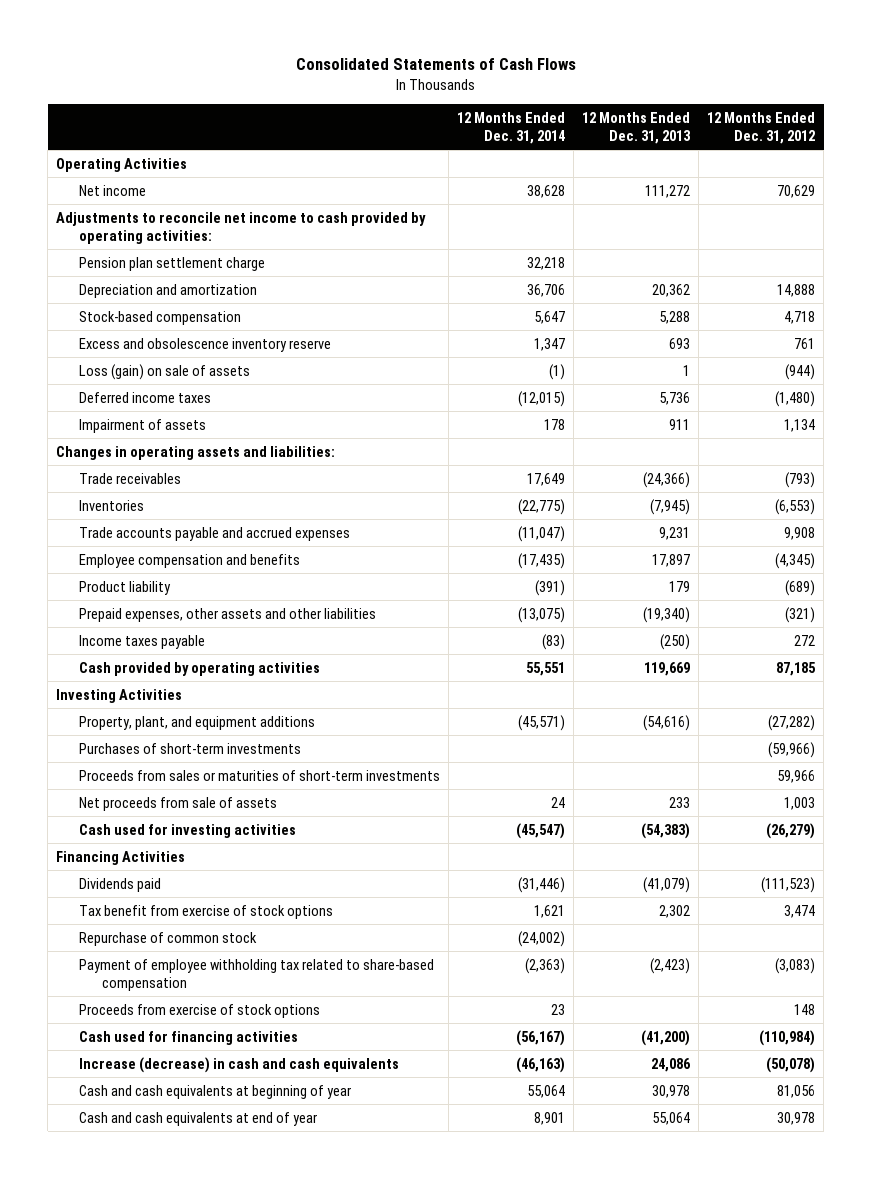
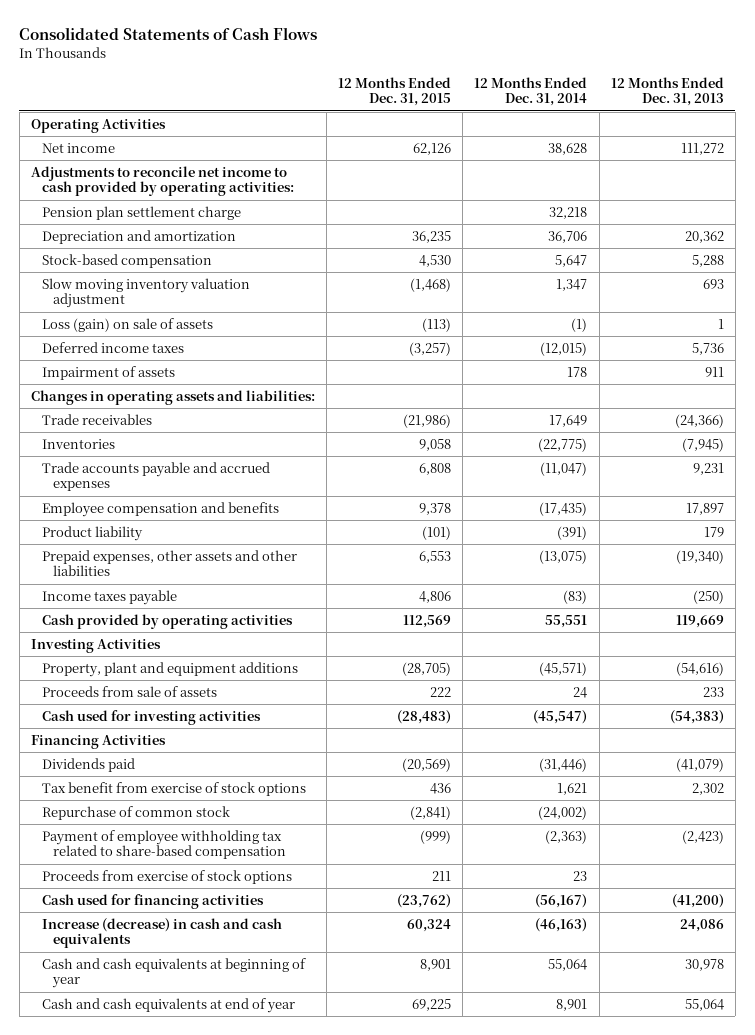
- | 12 Months Ended Dec. 31, 2014 | 12 Months Ended Dec. 31, 2013 | 12 Months Ended Dec. 31, 2012
+ | 12 Months Ended Dec. 31, 2015 | 12 Months Ended Dec. 31, 2014 | 12 Months Ended Dec. 31, 2013
- Excess and obsolescence inventory reserve | 1,347 | 693 | 761
+ Slow moving inventory valuation adjustment | (1,468) | 1,347 | 693
- Property, plant, and equipment additions | (45,571) | (54,616) | (27,282)
- Purchases of short-term investments | | | (59,966)
- Proceeds from sales or maturities of short-term investments | | | 59,966
- Net proceeds from sale of assets | 24 | 233 | 1,003
+ Property, plant and equipment additions | (28,705) | (45,571) | (54,616)
+ Proceeds from sale of assets | 222 | 24 | 233

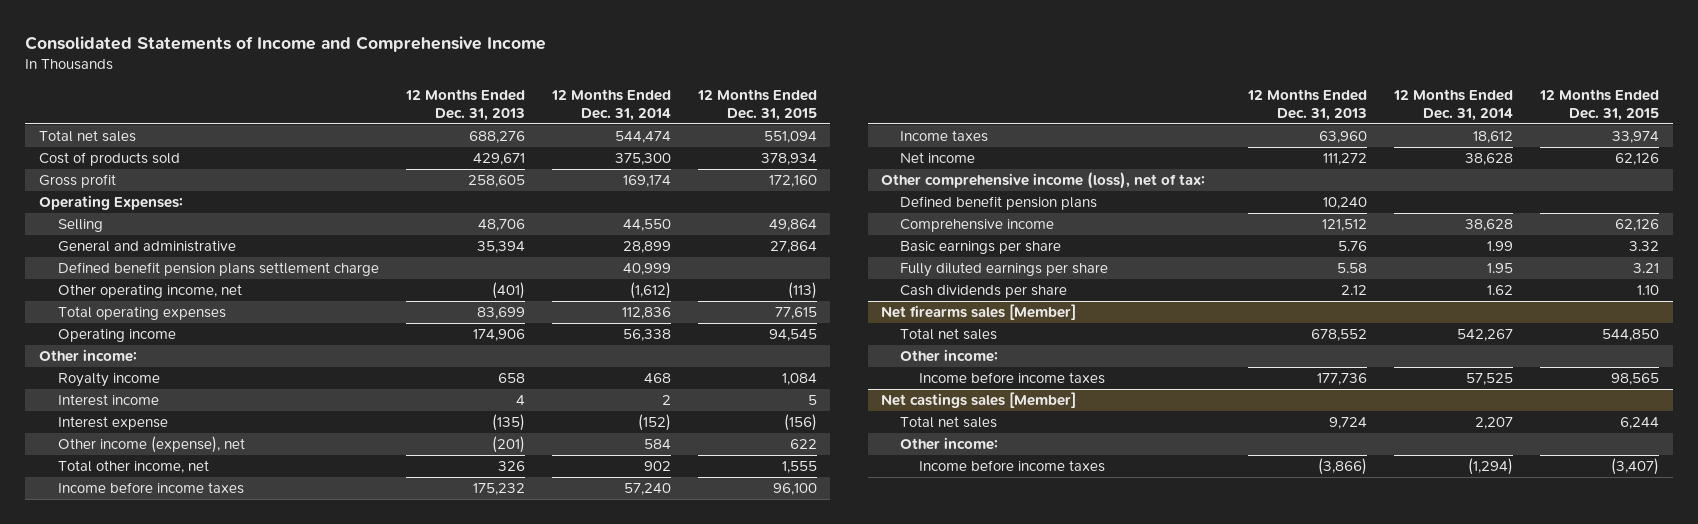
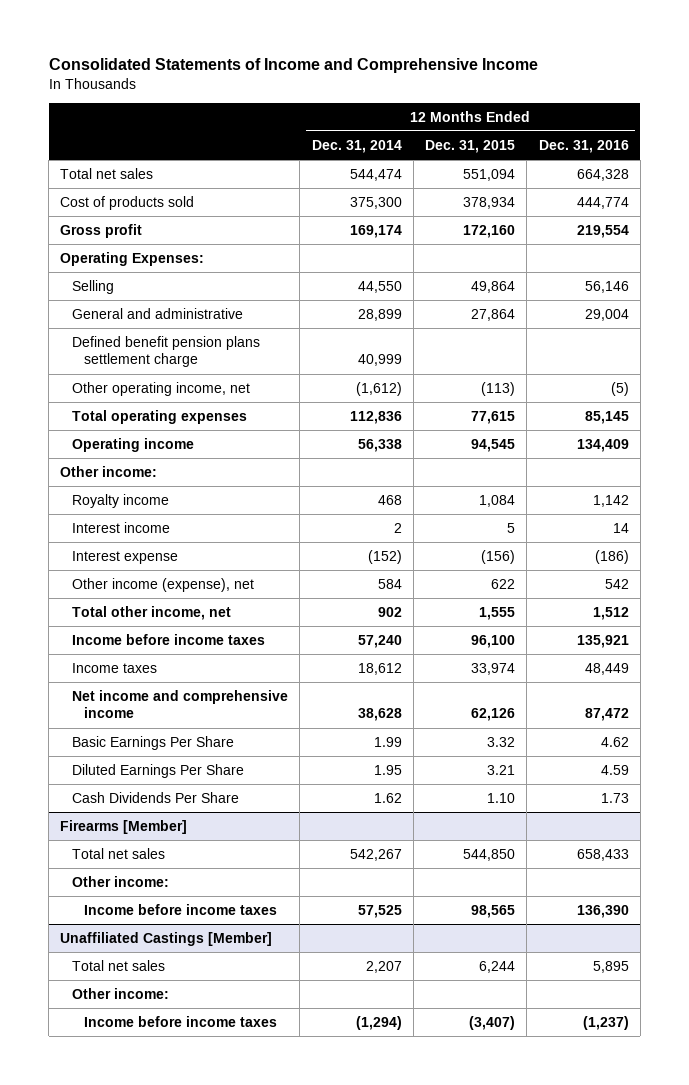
- | 12 Months Ended Dec. 31, 2013 | 12 Months Ended Dec. 31, 2014 | 12 Months Ended Dec. 31, 2015
+ | 12 Months Ended Dec. 31, 2014 | 12 Months Ended Dec. 31, 2015 | 12 Months Ended Dec. 31, 2016
- Net income | 111,272 | 38,628 | 62,126
- Other comprehensive income (loss), net of tax:
- Defined benefit pension plans | 10,240 | |
- Comprehensive income | 121,512 | 38,628 | 62,126
- Basic earnings per share | 5.76 | 1.99 | 3.32
- Fully diluted earnings per share | 5.58 | 1.95 | 3.21
- Cash dividends per share | 2.12 | 1.62 | 1.10
- Net firearms sales [Member]
+ Net income and comprehensive income | 38,628 | 62,126 | 87,472
+ Basic Earnings Per Share | 1.99 | 3.32 | 4.62
+ Diluted Earnings Per Share | 1.95 | 3.21 | 4.59
+ Cash Dividends Per Share | 1.62 | 1.10 | 1.73
+ Firearms [Member]
- Net castings sales [Member]
+ Unaffiliated Castings [Member]

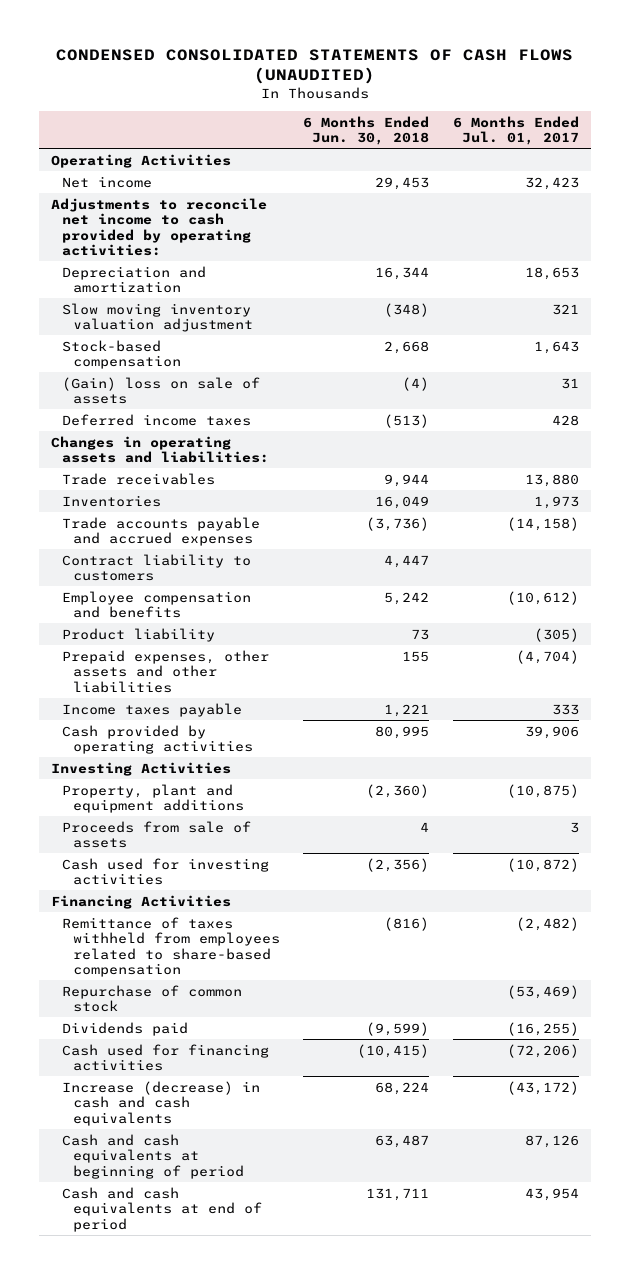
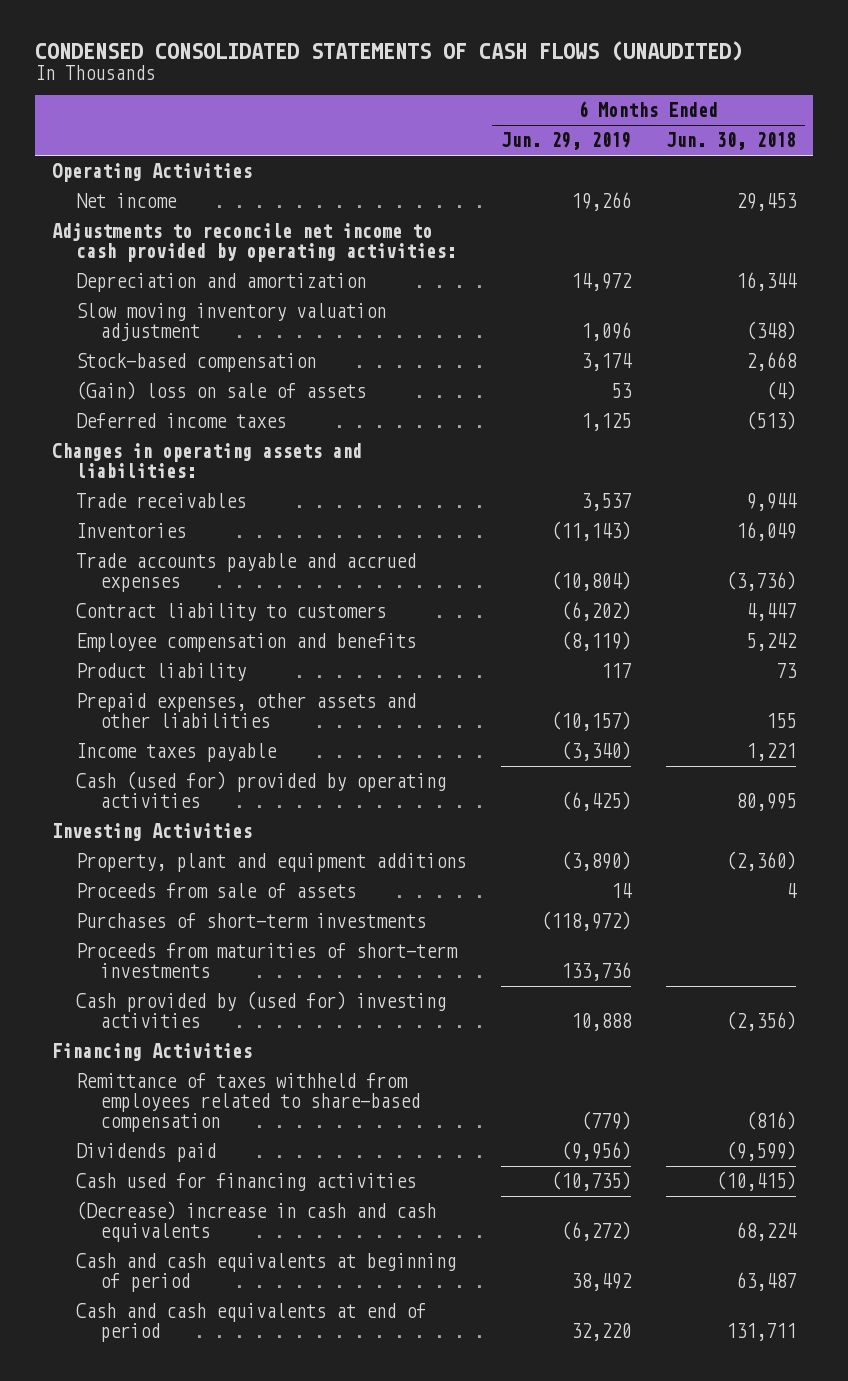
- | 6 Months Ended Jun. 30, 2018 | 6 Months Ended Jul. 01, 2017
+ | 6 Months Ended Jun. 29, 2019 | 6 Months Ended Jun. 30, 2018
- Cash provided by operating activities | 80,995 | 39,906
+ Cash (used for) provided by operating activities | (6,425) | 80,995
- Cash used for investing activities | (2,356) | (10,872)
+ Purchases of short-term investments | (118,972) |
+ Proceeds from maturities of short-term investments | 133,736 |
+ Cash provided by (used for) investing activities | 10,888 | (2,356)
- Repurchase of common stock | | (53,469)
- Increase (decrease) in cash and cash equivalents | 68,224 | (43,172)
+ (Decrease) increase in cash and cash equivalents | (6,272) | 68,224

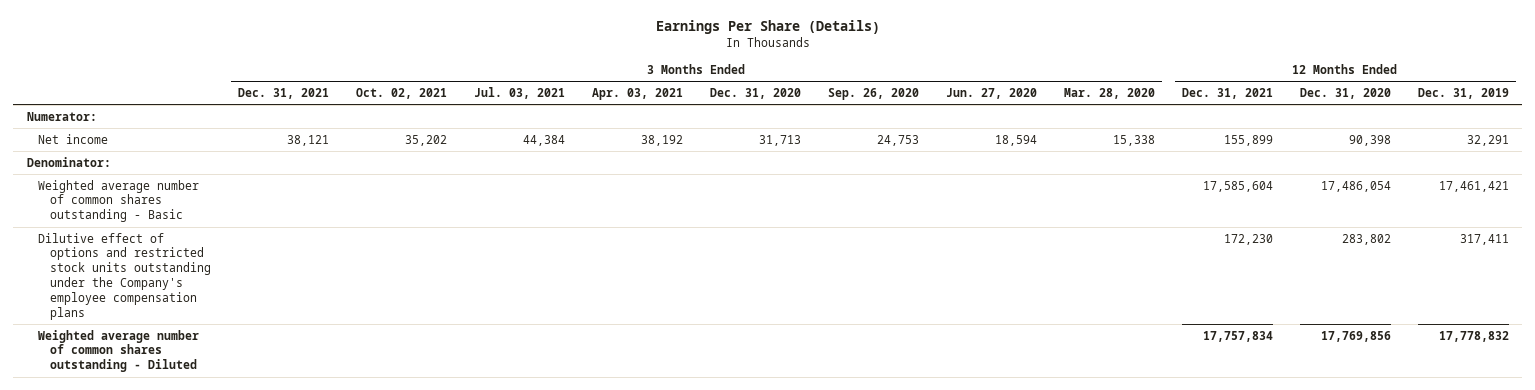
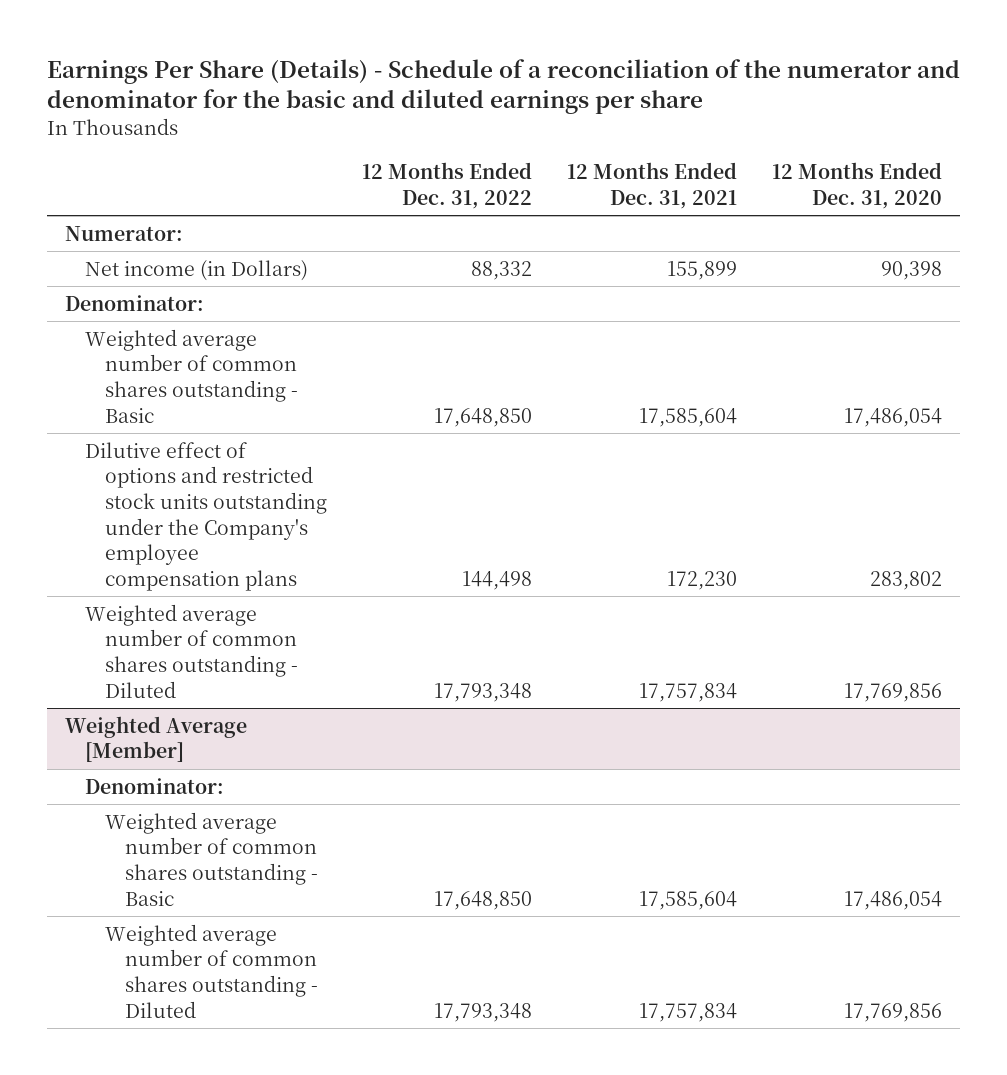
- Earnings Per Share (Details)
+ Earnings Per Share (Details) - Schedule of a reconciliation of the numerator and denominator for the basic and diluted earnings per share
- | 3 Months Ended Dec. 31, 2021 | 3 Months Ended Oct. 02, 2021 | 3 Months Ended Jul. 03, 2021 | 3 Months Ended Apr. 03, 2021 | 3 Months Ended Dec. 31, 2020 | 3 Months Ended Sep. 26, 2020 | 3 Months Ended Jun. 27, 2020 | 3 Months Ended Mar. 28, 2020 | 12 Months Ended Dec. 31, 2021 | 12 Months Ended Dec. 31, 2020 | 12 Months Ended Dec. 31, 2019
+ | 12 Months Ended Dec. 31, 2022 | 12 Months Ended Dec. 31, 2021 | 12 Months Ended Dec. 31, 2020
- Net income | 38,121 | 35,202 | 44,384 | 38,192 | 31,713 | 24,753 | 18,594 | 15,338 | 155,899 | 90,398 | 32,291
+ Net income (in Dollars) | 88,332 | 155,899 | 90,398
+ Weighted Average [Member]
+ Denominator:
+ Weighted average number of common shares outstanding - Basic | 17,648,850 | 17,585,604 | 17,486,054
+ Weighted average number of common shares outstanding - Diluted | 17,793,348 | 17,757,834 | 17,769,856

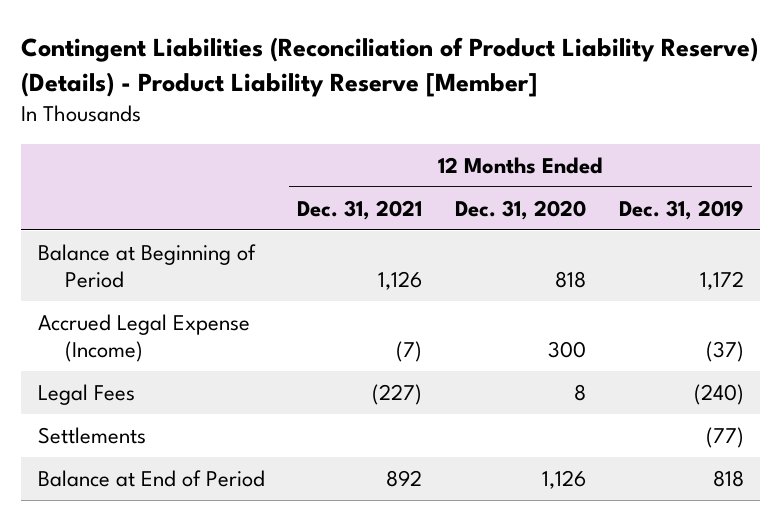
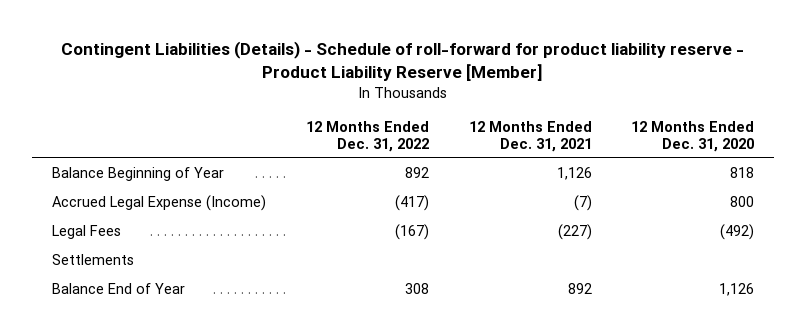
- Contingent Liabilities (Reconciliation of Product Liability Reserve) (Details) - Product Liability Reserve [Member]
+ Contingent Liabilities (Details) - Schedule of roll-forward for product liability reserve - Product Liability Reserve [Member]
- | 12 Months Ended Dec. 31, 2021 | 12 Months Ended Dec. 31, 2020 | 12 Months Ended Dec. 31, 2019
+ | 12 Months Ended Dec. 31, 2022 | 12 Months Ended Dec. 31, 2021 | 12 Months Ended Dec. 31, 2020
- Balance at Beginning of Period | 1,126 | 818 | 1,172
- Accrued Legal Expense (Income) | (7) | 300 | (37)
- Legal Fees | (227) | 8 | (240)
+ Balance Beginning of Year | 892 | 1,126 | 818
+ Accrued Legal Expense (Income) | (417) | (7) | 800
+ Legal Fees | (167) | (227) | (492)
- Balance at End of Period | 892 | 1,126 | 818
+ Balance End of Year | 308 | 892 | 1,126

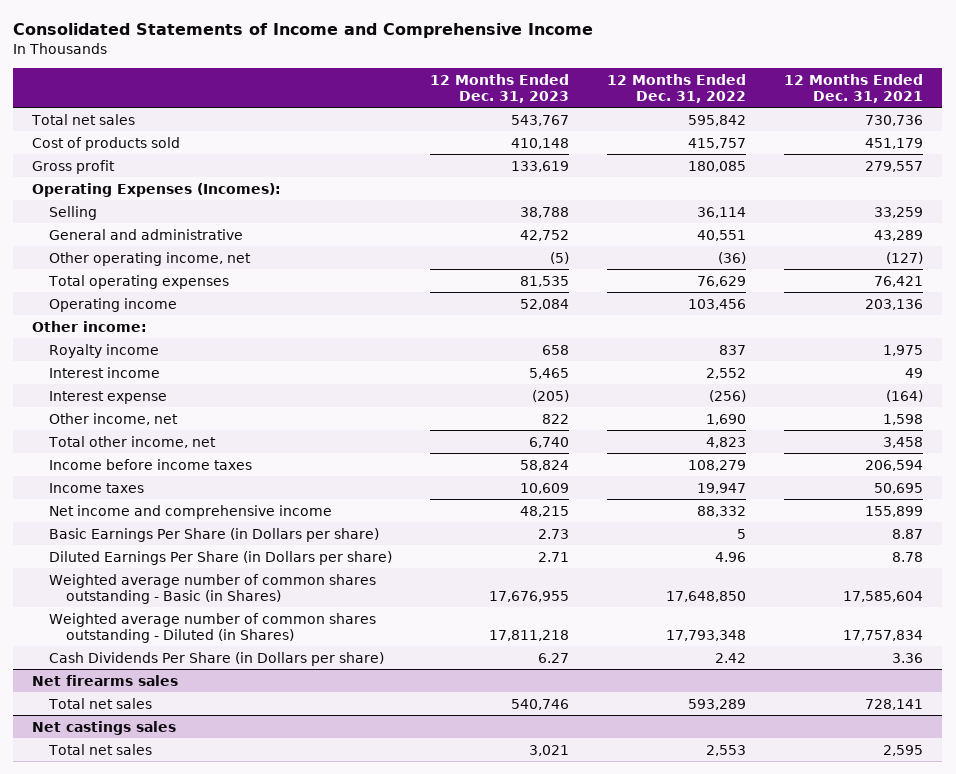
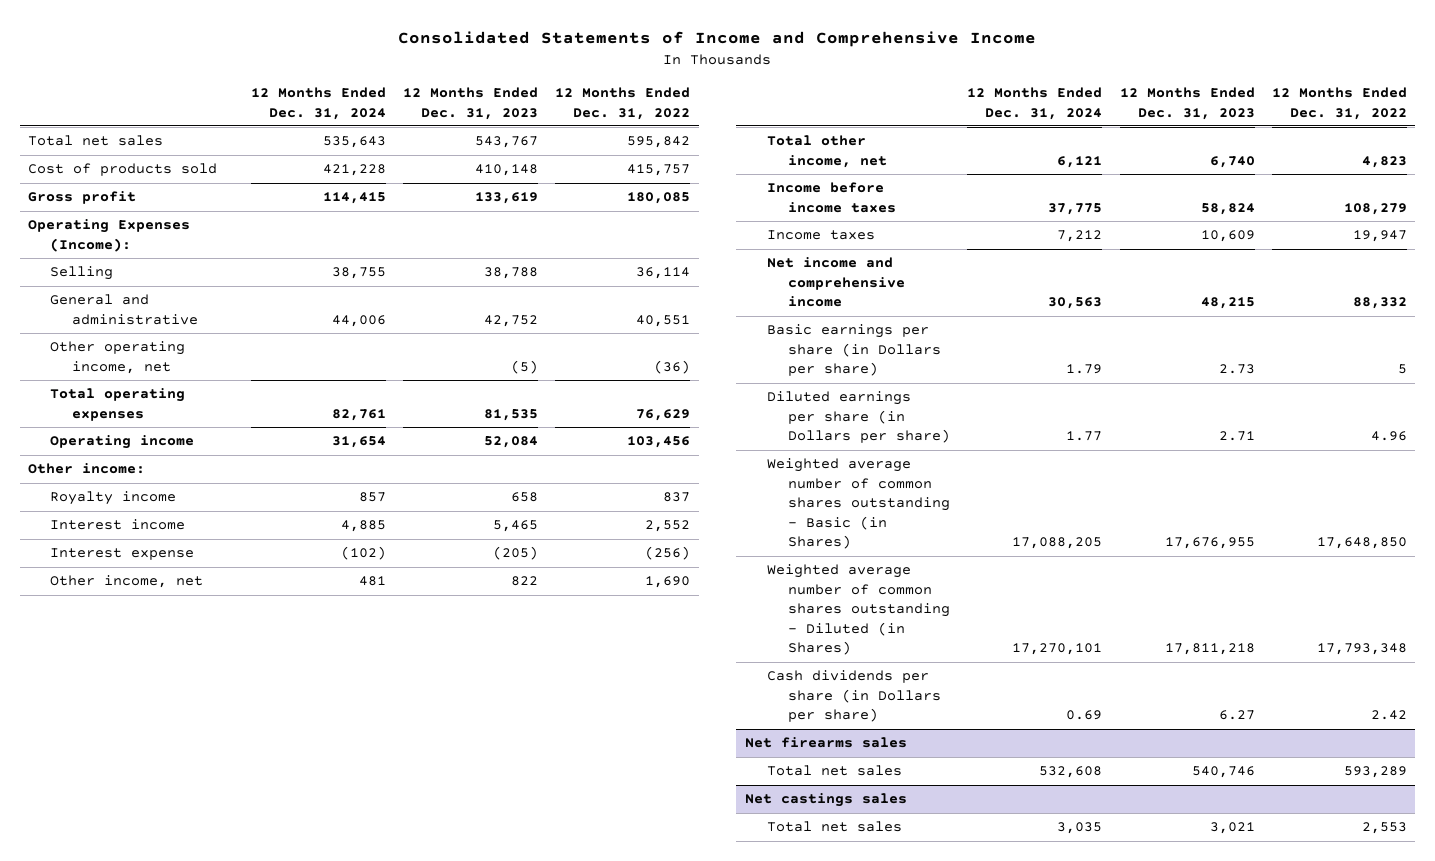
- | 12 Months Ended Dec. 31, 2023 | 12 Months Ended Dec. 31, 2022 | 12 Months Ended Dec. 31, 2021
+ | 12 Months Ended Dec. 31, 2024 | 12 Months Ended Dec. 31, 2023 | 12 Months Ended Dec. 31, 2022
- Operating Expenses (Incomes):
+ Operating Expenses (Income):
- Basic Earnings Per Share (in Dollars per share) | 2.73 | 5 | 8.87
- Diluted Earnings Per Share (in Dollars per share) | 2.71 | 4.96 | 8.78
+ Basic earnings per share (in Dollars per share) | 1.79 | 2.73 | 5
+ Diluted earnings per share (in Dollars per share) | 1.77 | 2.71 | 4.96
- Cash Dividends Per Share (in Dollars per share) | 6.27 | 2.42 | 3.36
+ Cash dividends per share (in Dollars per share) | 0.69 | 6.27 | 2.42

